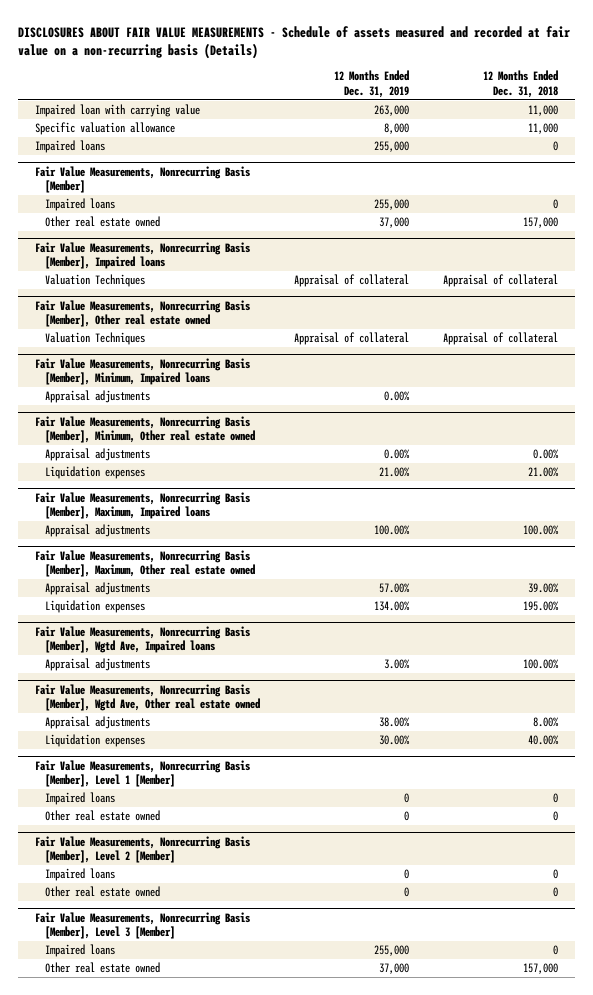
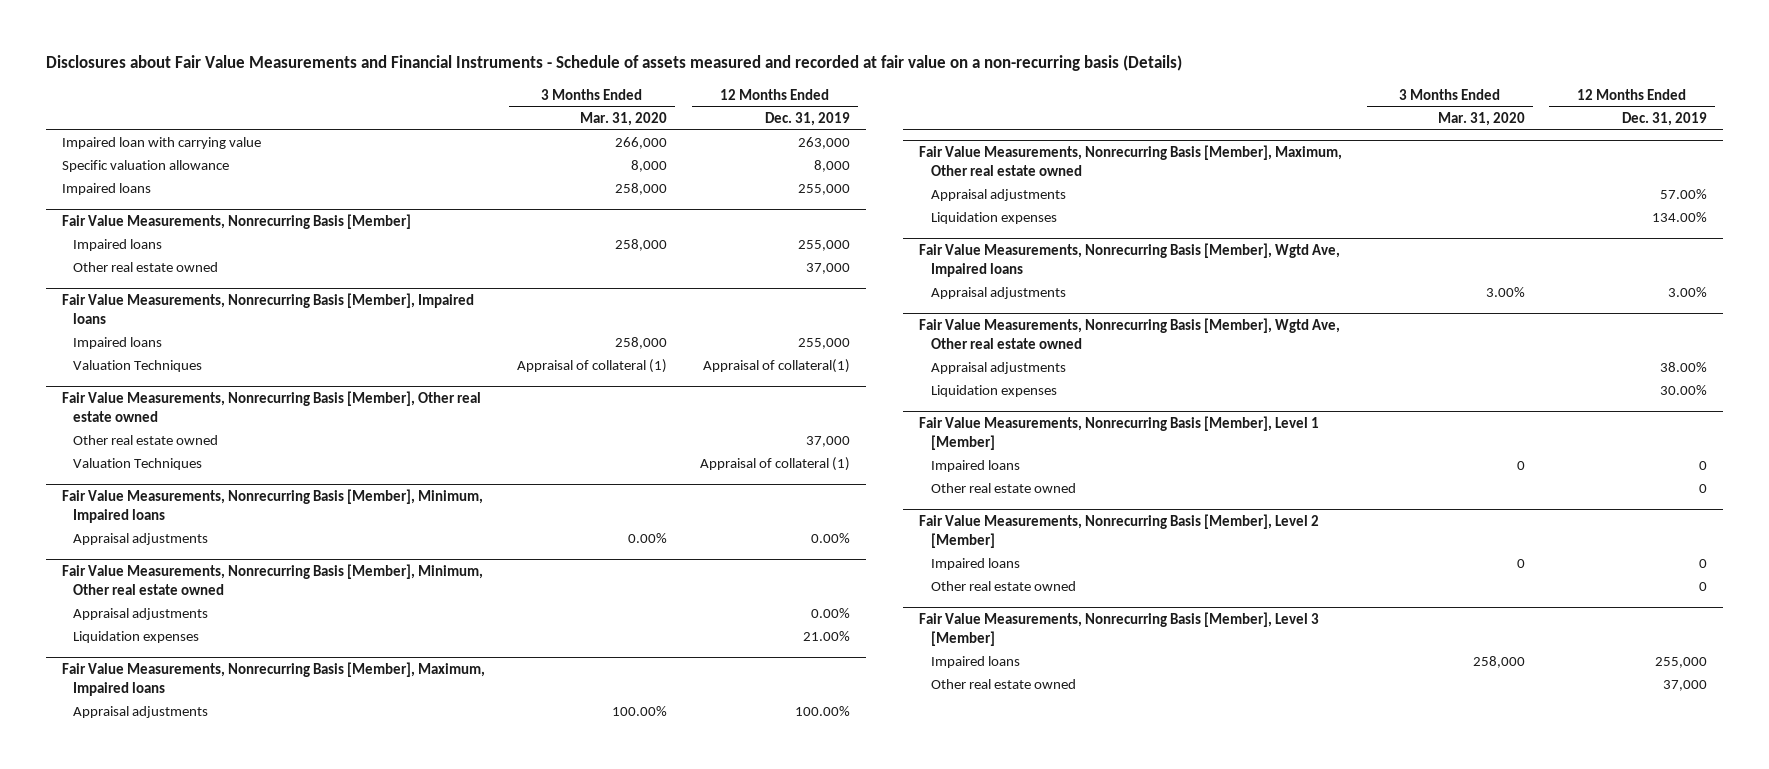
- DISCLOSURES ABOUT FAIR VALUE MEASUREMENTS - Schedule of assets measured and recorded at fair value on a non-recurring basis (Details)
+ Disclosures about Fair Value Measurements and Financial Instruments - Schedule of assets measured and recorded at fair value on a non-recurring basis (Details)
- | 12 Months Ended Dec. 31, 2019 | 12 Months Ended Dec. 31, 2018
+ | 3 Months Ended Mar. 31, 2020 | 12 Months Ended Dec. 31, 2019
@ Fair Value Measurements, Nonrecurring Basis [Member], Impaired loans
- Valuation Techniques | Appraisal of collateral | Appraisal of collateral
+ Impaired loans | 258,000 | 255,000
+ Valuation Techniques | Appraisal of collateral (1) | Appraisal of collateral(1)
@ Fair Value Measurements, Nonrecurring Basis [Member], Other real estate owned
- Valuation Techniques | Appraisal of collateral | Appraisal of collateral
+ Other real estate owned | | 37,000
+ Valuation Techniques | | Appraisal of collateral (1)

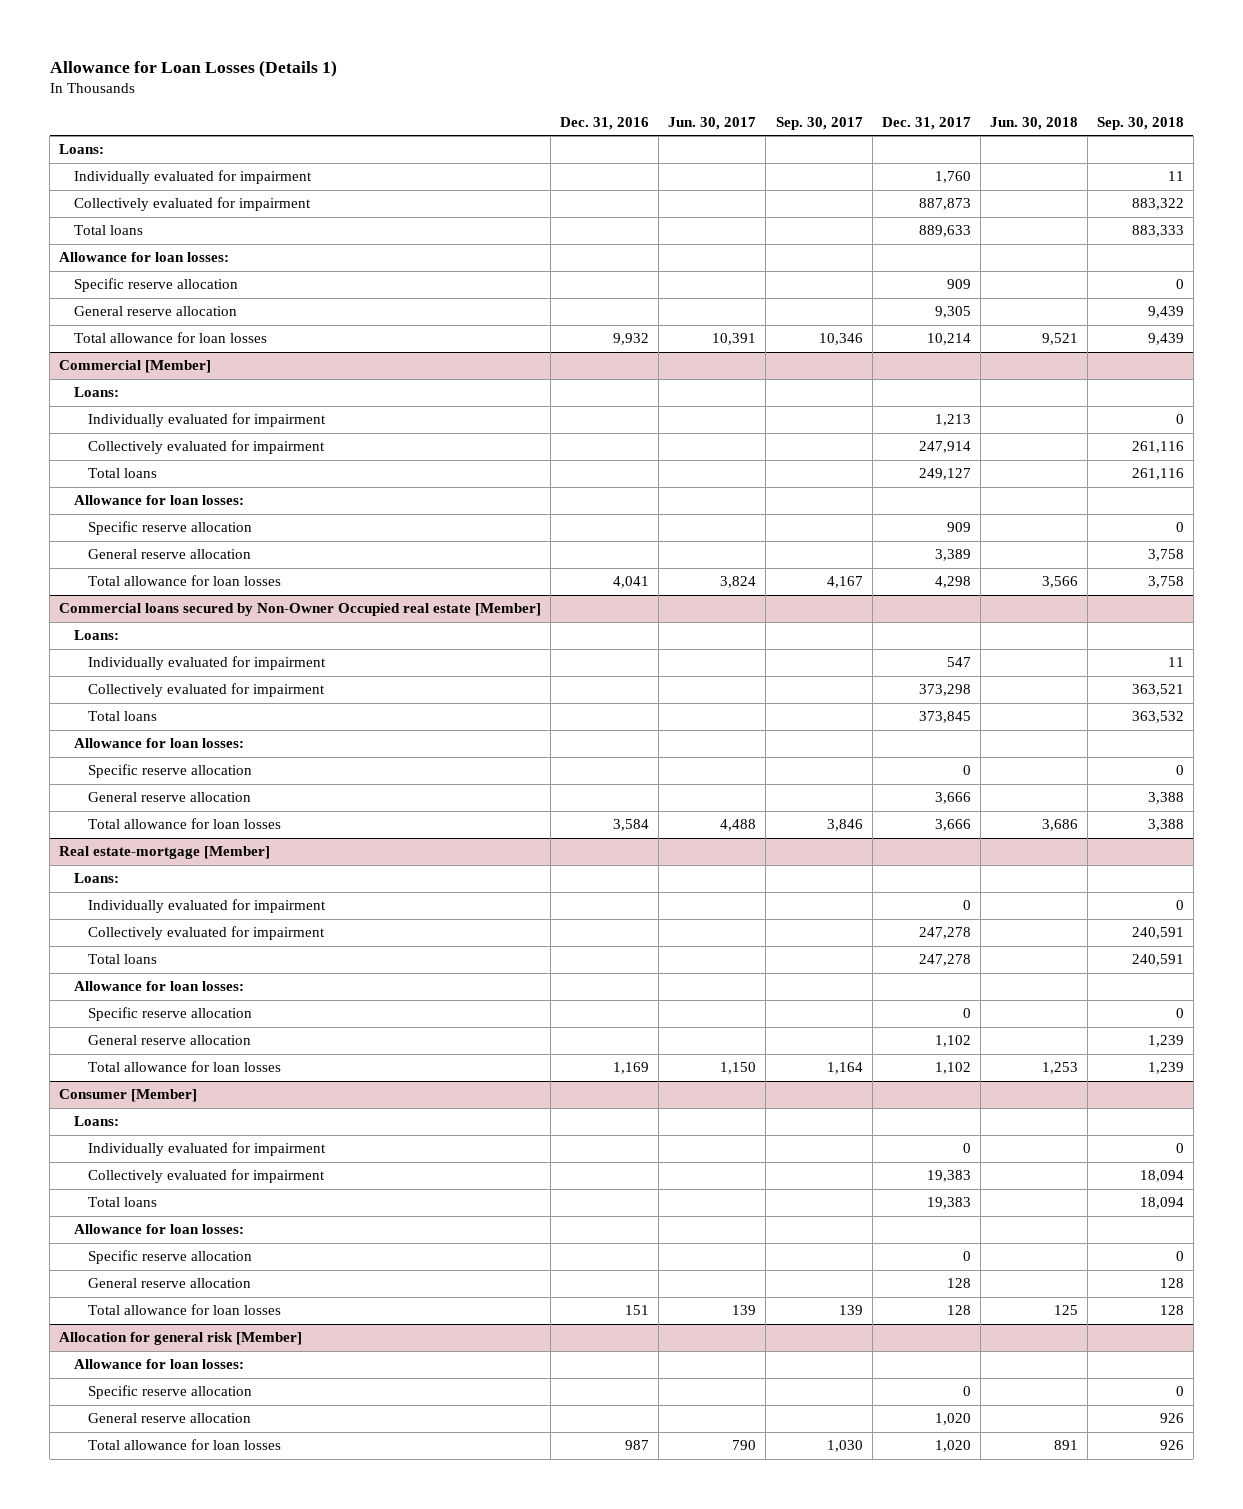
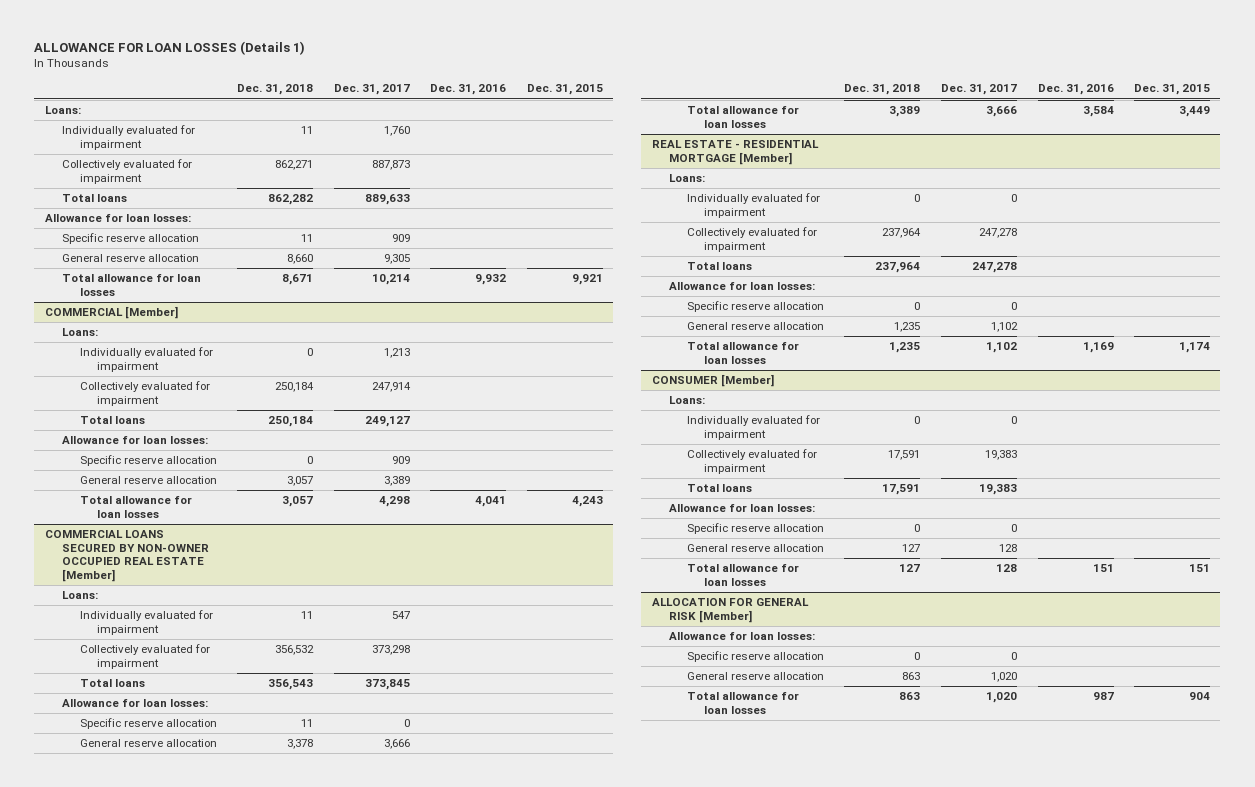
- Allowance for Loan Losses (Details 1)
+ ALLOWANCE FOR LOAN LOSSES (Details 1)
- | Dec. 31, 2016 | Jun. 30, 2017 | Sep. 30, 2017 | Dec. 31, 2017 | Jun. 30, 2018 | Sep. 30, 2018
+ | Dec. 31, 2018 | Dec. 31, 2017 | Dec. 31, 2016 | Dec. 31, 2015
- Commercial [Member]
+ COMMERCIAL [Member]
- Commercial loans secured by Non-Owner Occupied real estate [Member]
+ COMMERCIAL LOANS SECURED BY NON-OWNER OCCUPIED REAL ESTATE [Member]
- Real estate-mortgage [Member]
+ REAL ESTATE - RESIDENTIAL MORTGAGE [Member]
- Consumer [Member]
+ CONSUMER [Member]
- Allocation for general risk [Member]
+ ALLOCATION FOR GENERAL RISK [Member]

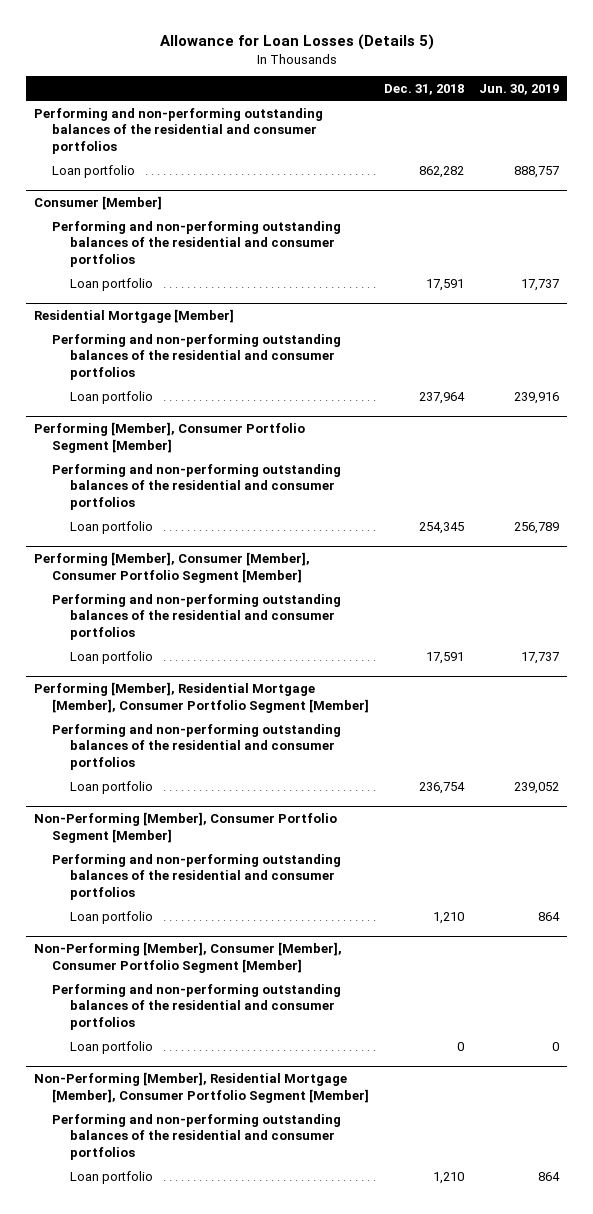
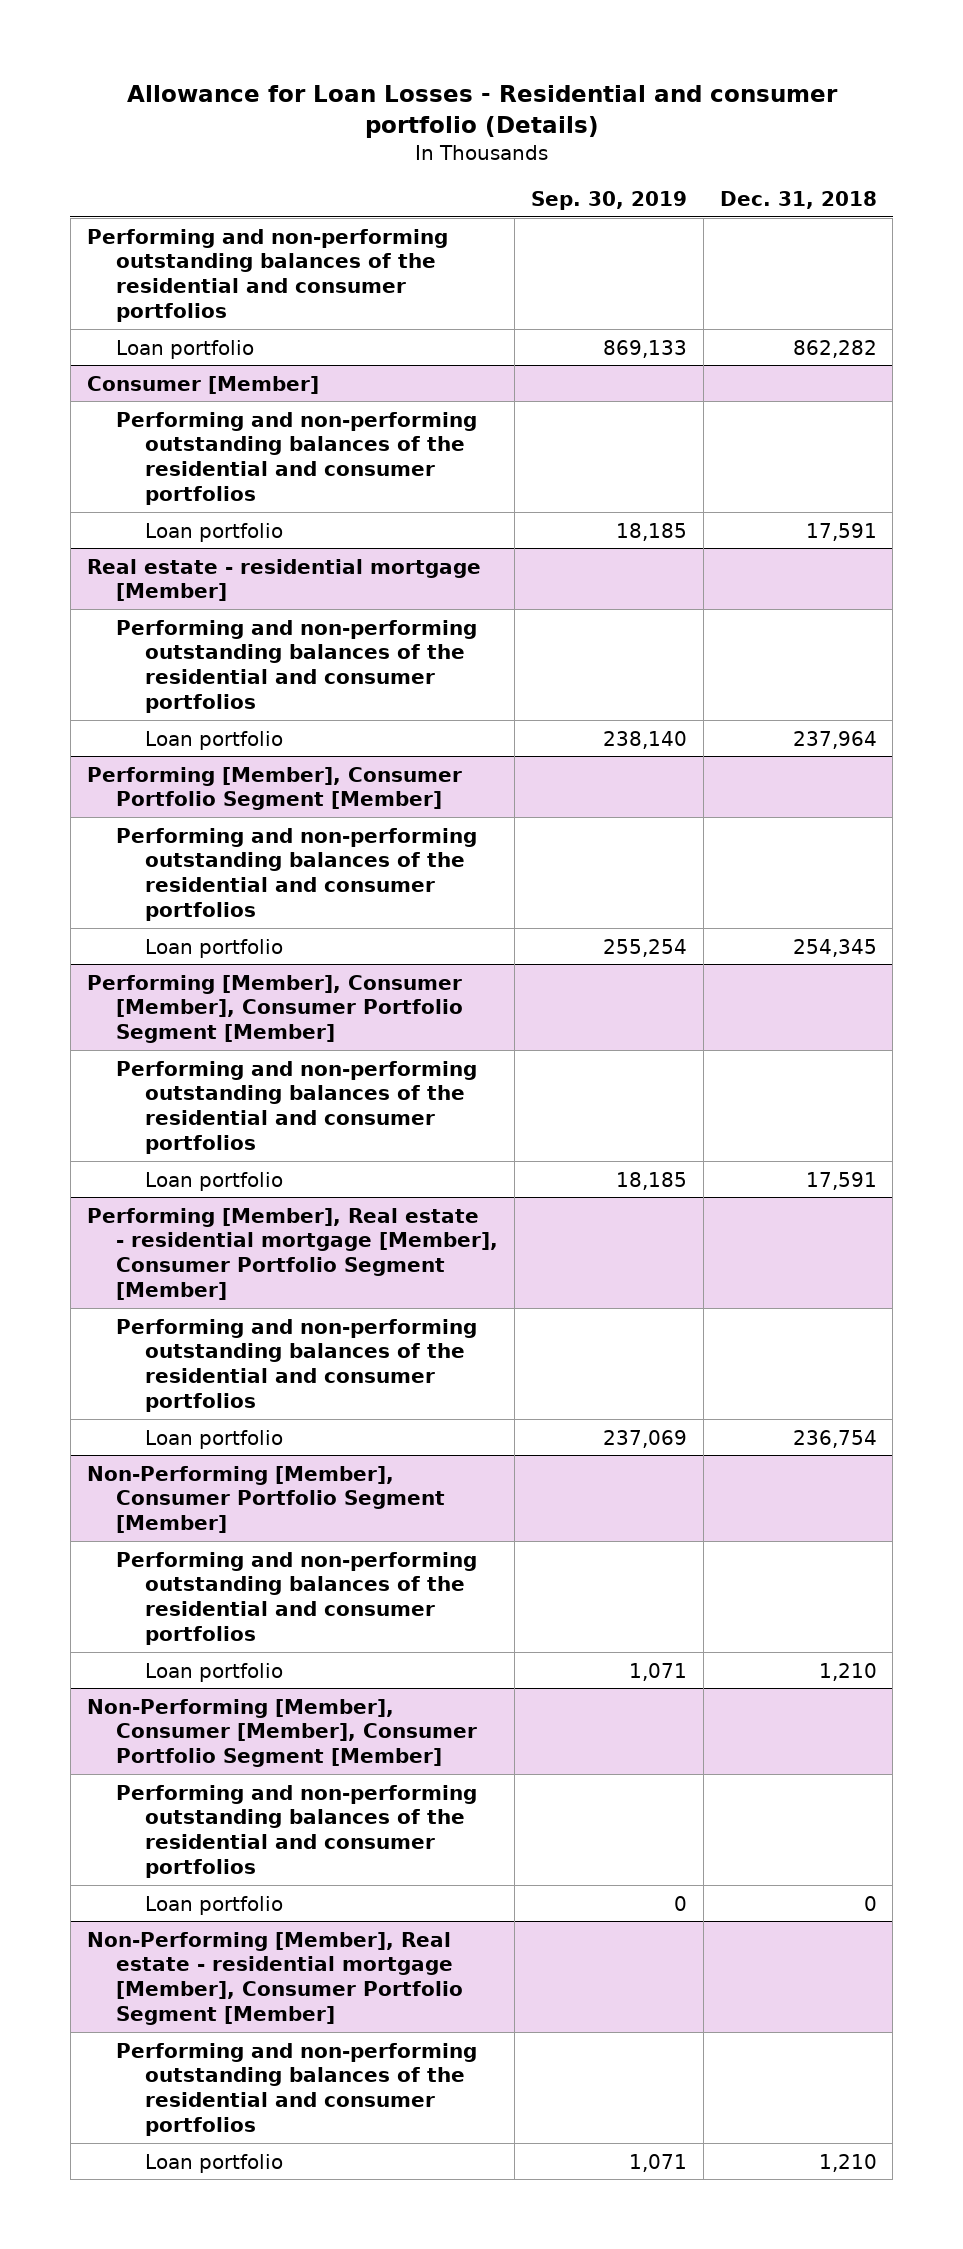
- Allowance for Loan Losses (Details 5)
+ Allowance for Loan Losses - Residential and consumer portfolio (Details)
- | Dec. 31, 2018 | Jun. 30, 2019
+ | Sep. 30, 2019 | Dec. 31, 2018
- Residential Mortgage [Member]
+ Real estate - residential mortgage [Member]
- Performing [Member], Residential Mortgage [Member], Consumer Portfolio Segment [Member]
+ Performing [Member], Real estate - residential mortgage [Member], Consumer Portfolio Segment [Member]
- Non-Performing [Member], Residential Mortgage [Member], Consumer Portfolio Segment [Member]
+ Non-Performing [Member], Real estate - residential mortgage [Member], Consumer Portfolio Segment [Member]

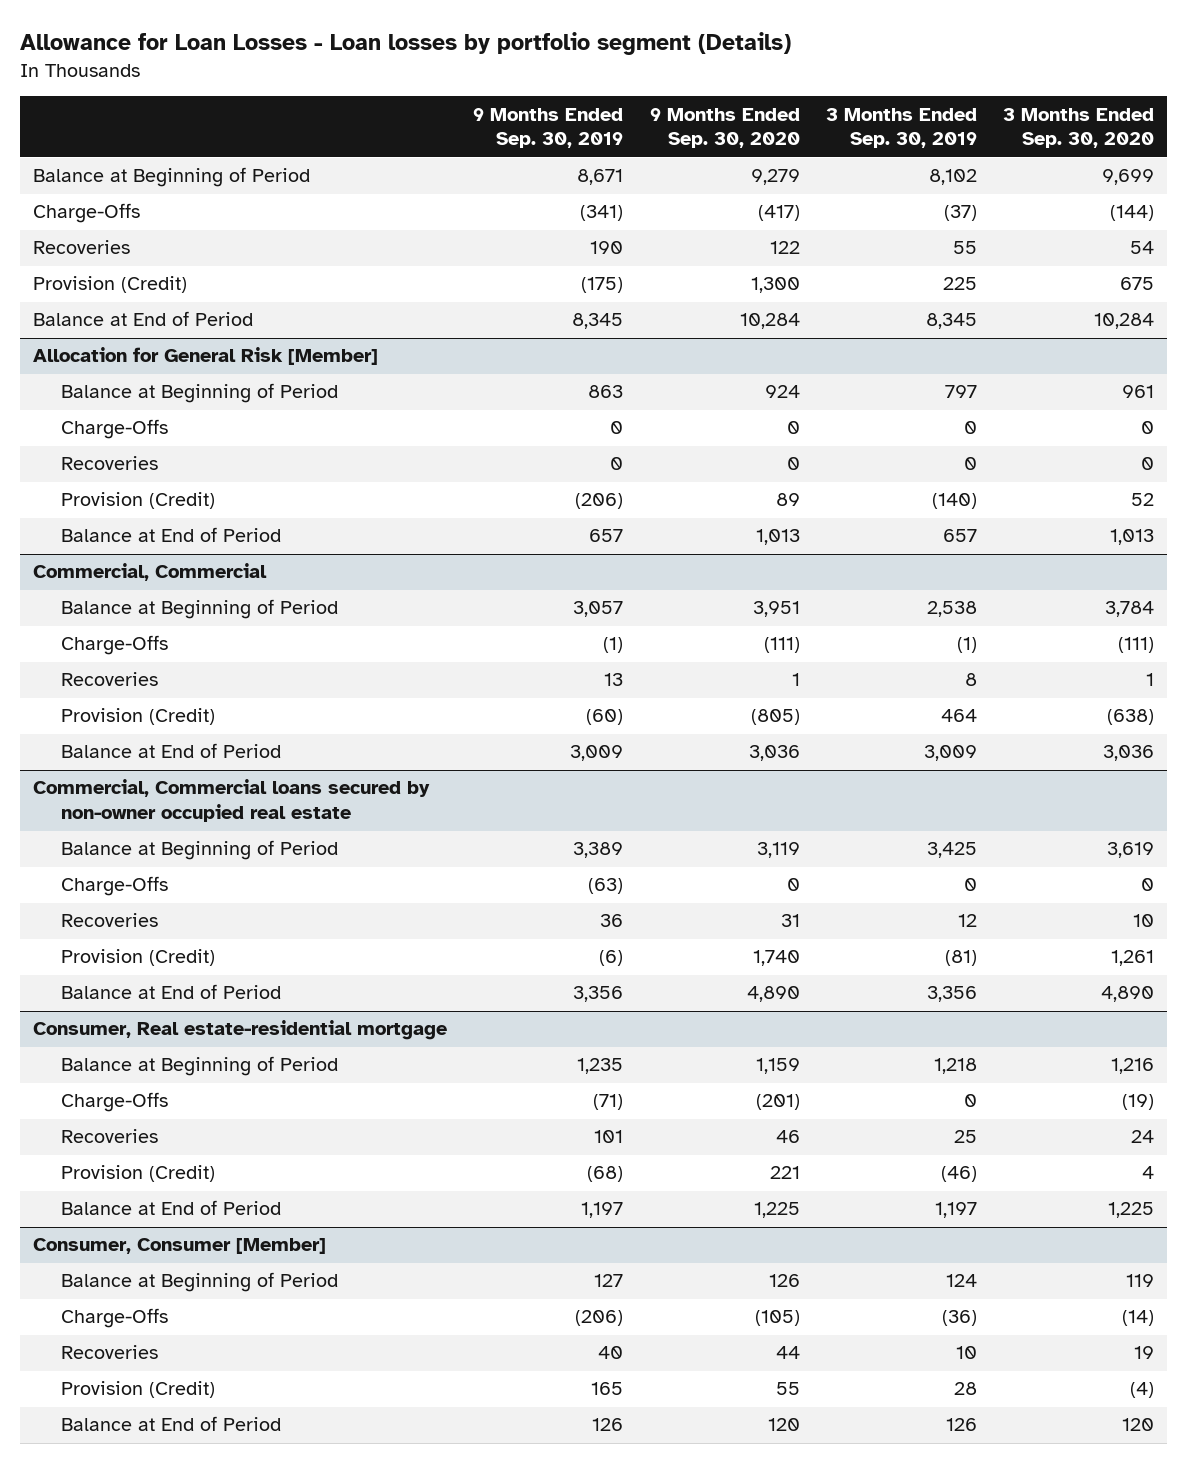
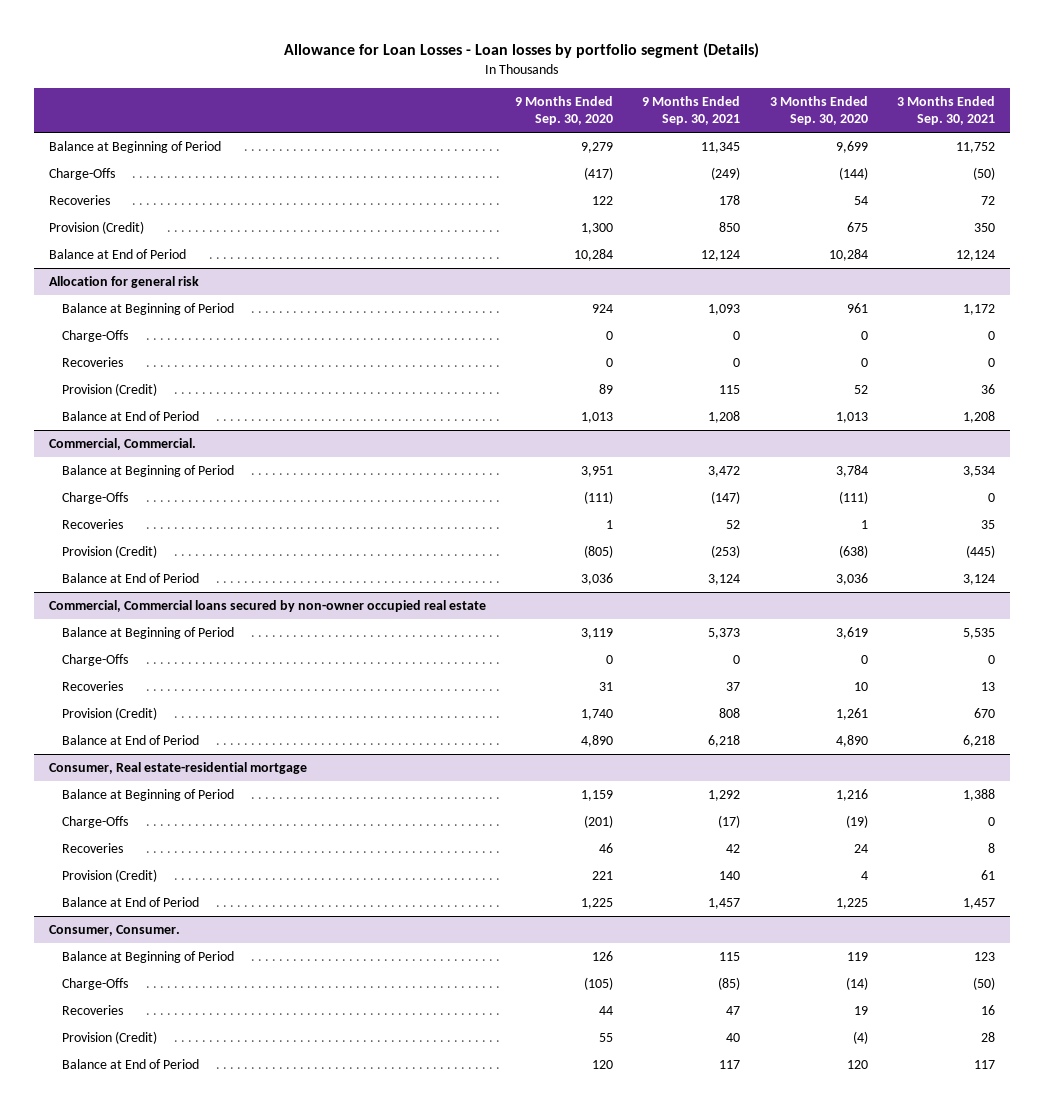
- | 9 Months Ended Sep. 30, 2019 | 9 Months Ended Sep. 30, 2020 | 3 Months Ended Sep. 30, 2019 | 3 Months Ended Sep. 30, 2020
+ | 9 Months Ended Sep. 30, 2020 | 9 Months Ended Sep. 30, 2021 | 3 Months Ended Sep. 30, 2020 | 3 Months Ended Sep. 30, 2021
- Allocation for General Risk [Member]
+ Allocation for general risk
- Commercial, Commercial
+ Commercial, Commercial.
- Consumer, Consumer [Member]
+ Consumer, Consumer.

